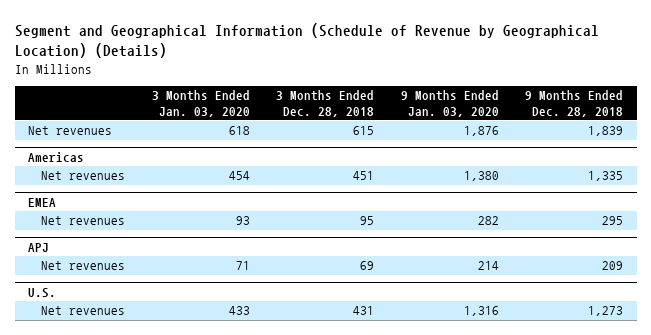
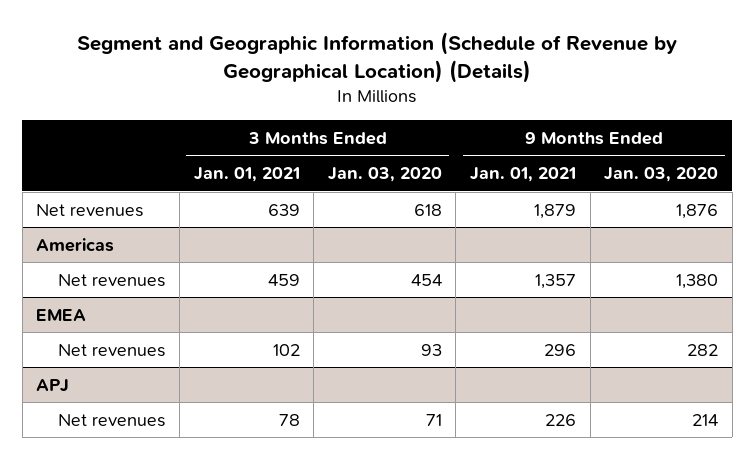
- Segment and Geographical Information (Schedule of Revenue by Geographical Location) (Details)
+ Segment and Geographic Information (Schedule of Revenue by Geographical Location) (Details)
- | 3 Months Ended Jan. 03, 2020 | 3 Months Ended Dec. 28, 2018 | 9 Months Ended Jan. 03, 2020 | 9 Months Ended Dec. 28, 2018
+ | 3 Months Ended Jan. 01, 2021 | 3 Months Ended Jan. 03, 2020 | 9 Months Ended Jan. 01, 2021 | 9 Months Ended Jan. 03, 2020
- U.S.
- Net revenues | 433 | 431 | 1,316 | 1,273

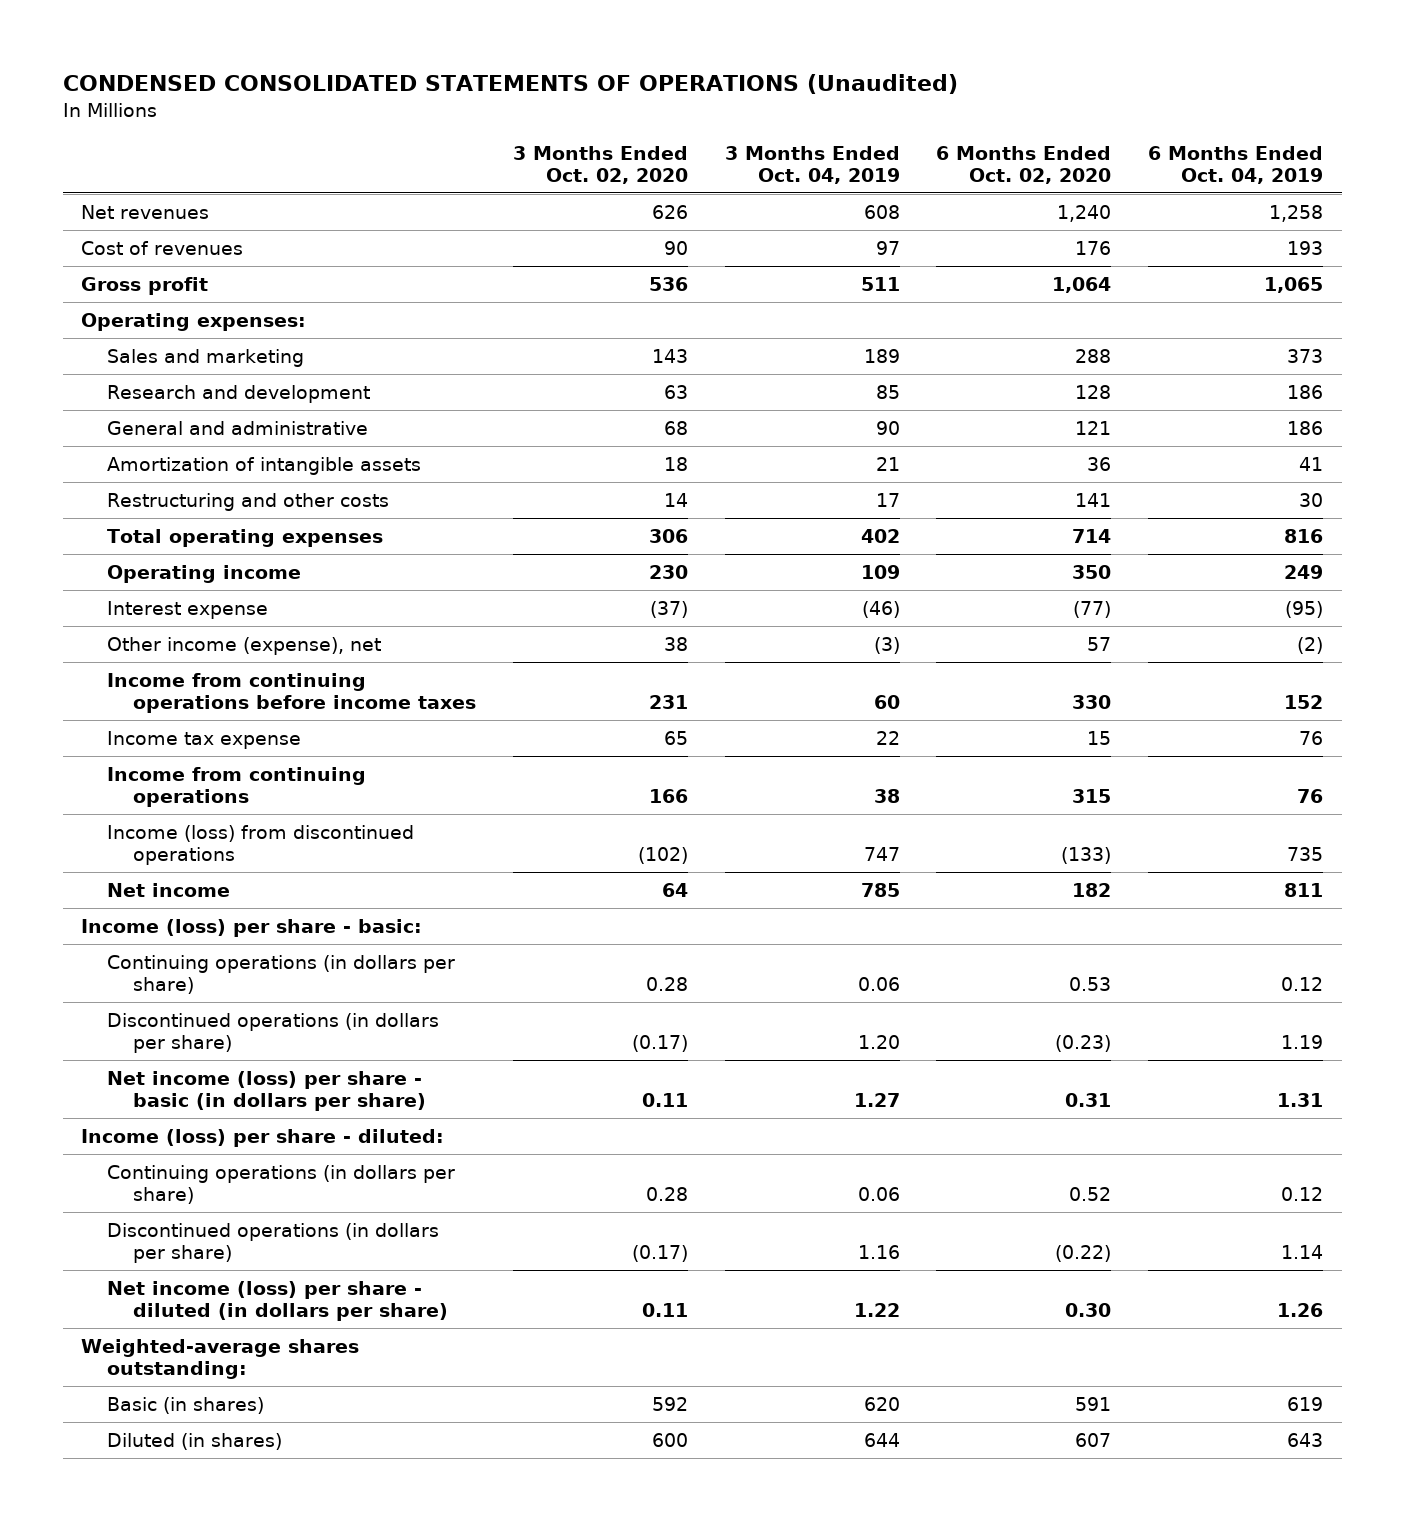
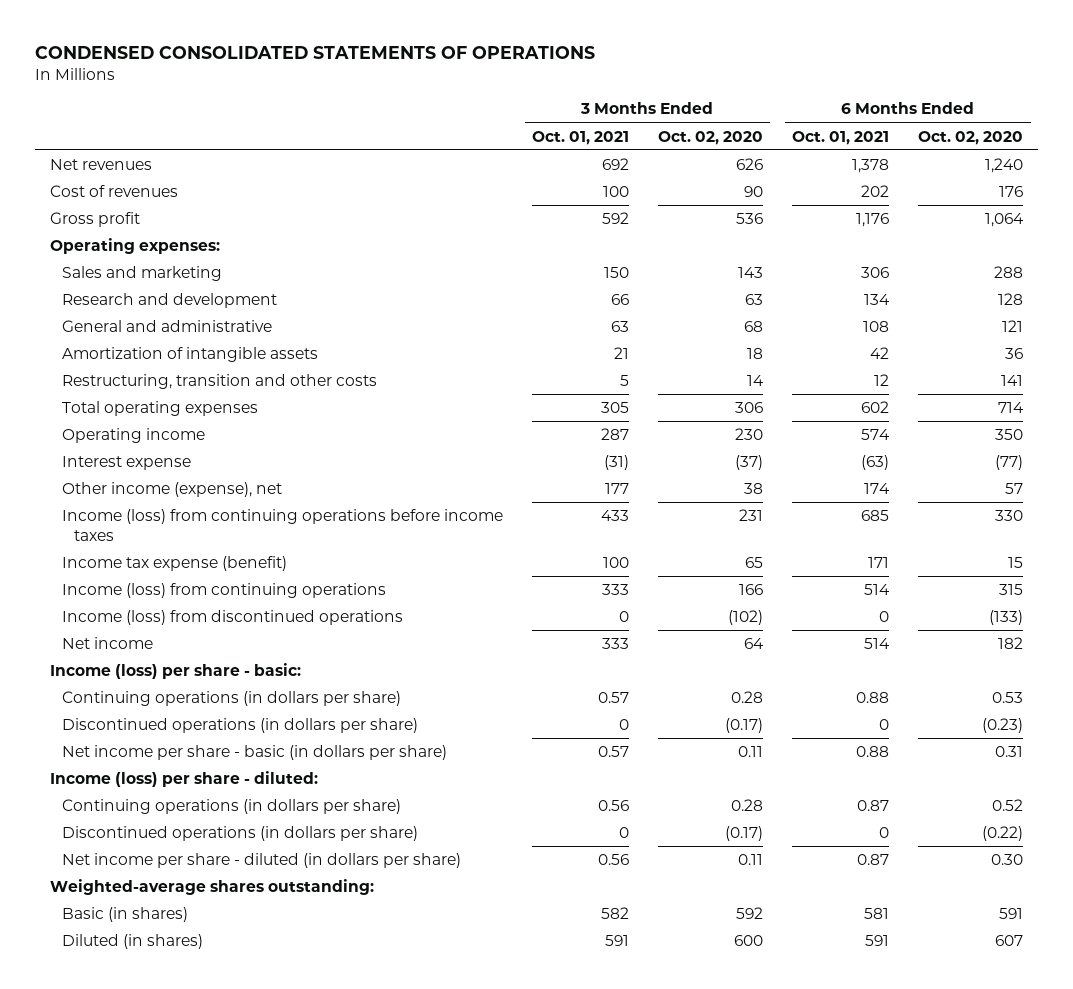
- CONDENSED CONSOLIDATED STATEMENTS OF OPERATIONS (Unaudited)
+ CONDENSED CONSOLIDATED STATEMENTS OF OPERATIONS
- | 3 Months Ended Oct. 02, 2020 | 3 Months Ended Oct. 04, 2019 | 6 Months Ended Oct. 02, 2020 | 6 Months Ended Oct. 04, 2019
+ | 3 Months Ended Oct. 01, 2021 | 3 Months Ended Oct. 02, 2020 | 6 Months Ended Oct. 01, 2021 | 6 Months Ended Oct. 02, 2020
- Restructuring and other costs | 14 | 17 | 141 | 30
+ Restructuring, transition and other costs | 5 | 14 | 12 | 141
- Income from continuing operations before income taxes | 231 | 60 | 330 | 152
- Income tax expense | 65 | 22 | 15 | 76
- Income from continuing operations | 166 | 38 | 315 | 76
+ Income (loss) from continuing operations before income taxes | 433 | 231 | 685 | 330
+ Income tax expense (benefit) | 100 | 65 | 171 | 15
+ Income (loss) from continuing operations | 333 | 166 | 514 | 315
- Net income (loss) per share - basic (in dollars per share) | 0.11 | 1.27 | 0.31 | 1.31
+ Net income per share - basic (in dollars per share) | 0.57 | 0.11 | 0.88 | 0.31
- Net income (loss) per share - diluted (in dollars per share) | 0.11 | 1.22 | 0.30 | 1.26
+ Net income per share - diluted (in dollars per share) | 0.56 | 0.11 | 0.87 | 0.30

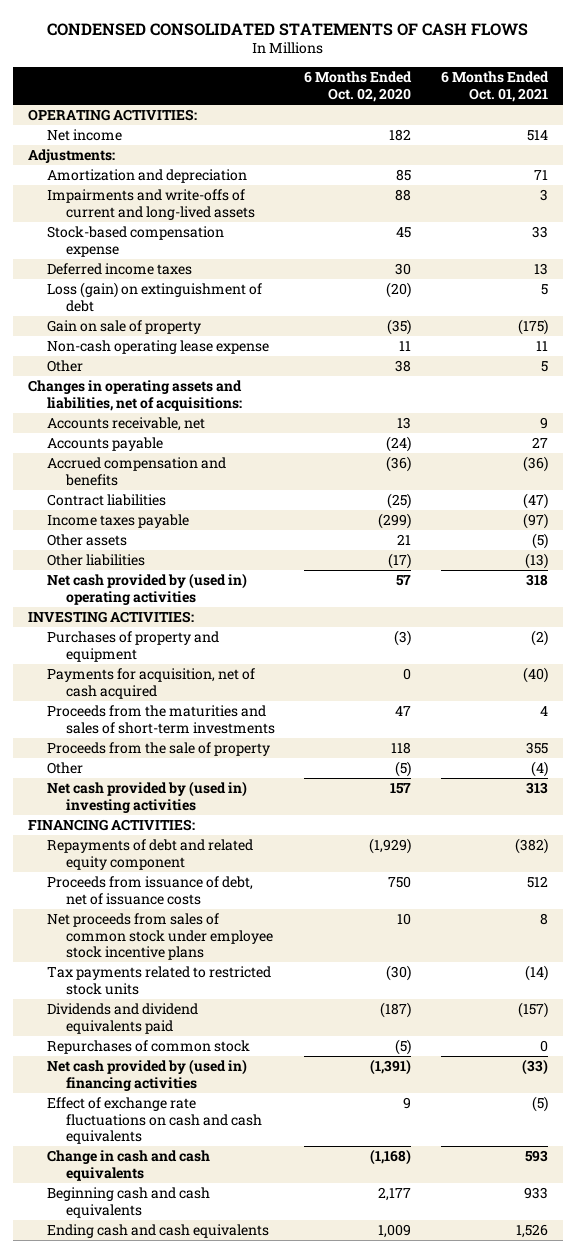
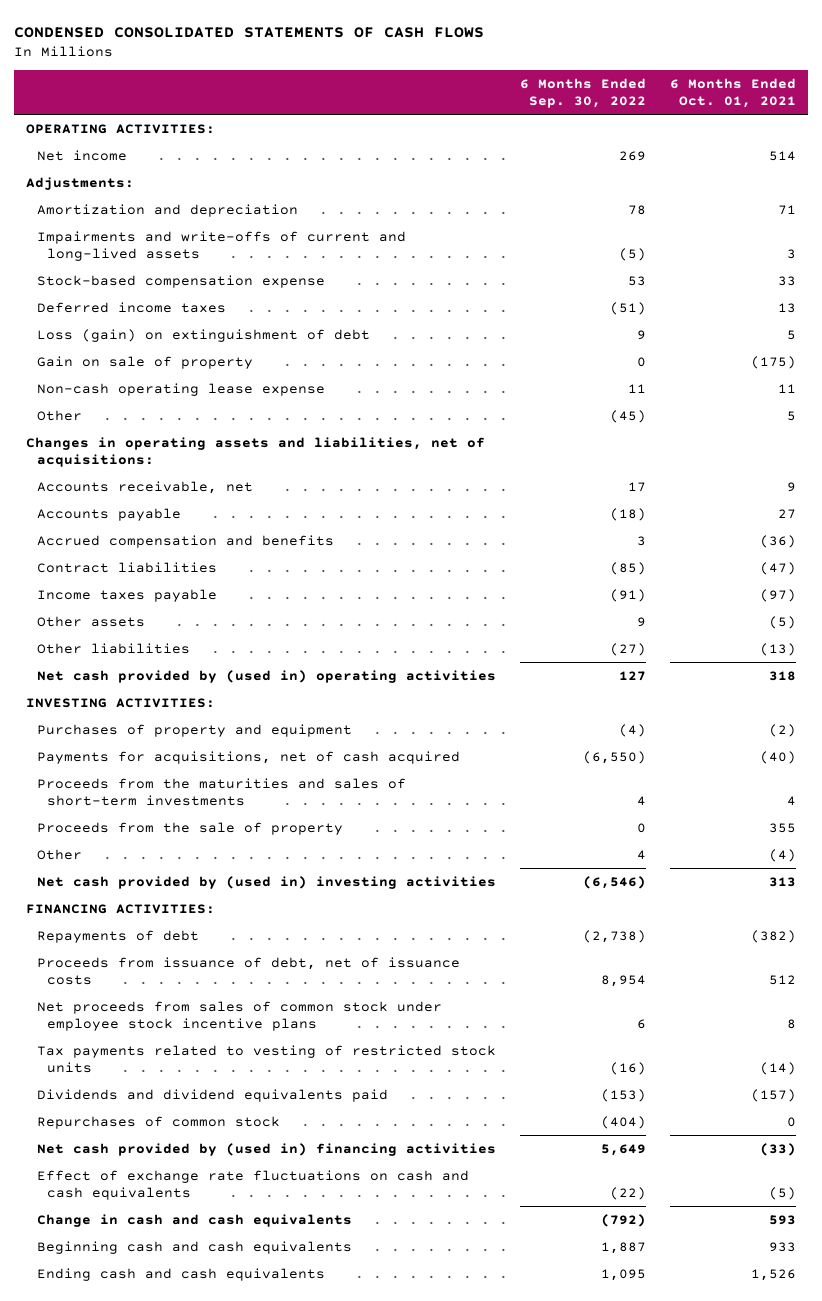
- | 6 Months Ended Oct. 02, 2020 | 6 Months Ended Oct. 01, 2021
+ | 6 Months Ended Sep. 30, 2022 | 6 Months Ended Oct. 01, 2021
- Payments for acquisition, net of cash acquired | 0 | (40)
+ Payments for acquisitions, net of cash acquired | (6,550) | (40)
- Repayments of debt and related equity component | (1,929) | (382)
+ Repayments of debt | (2,738) | (382)
- Tax payments related to restricted stock units | (30) | (14)
+ Tax payments related to vesting of restricted stock units | (16) | (14)

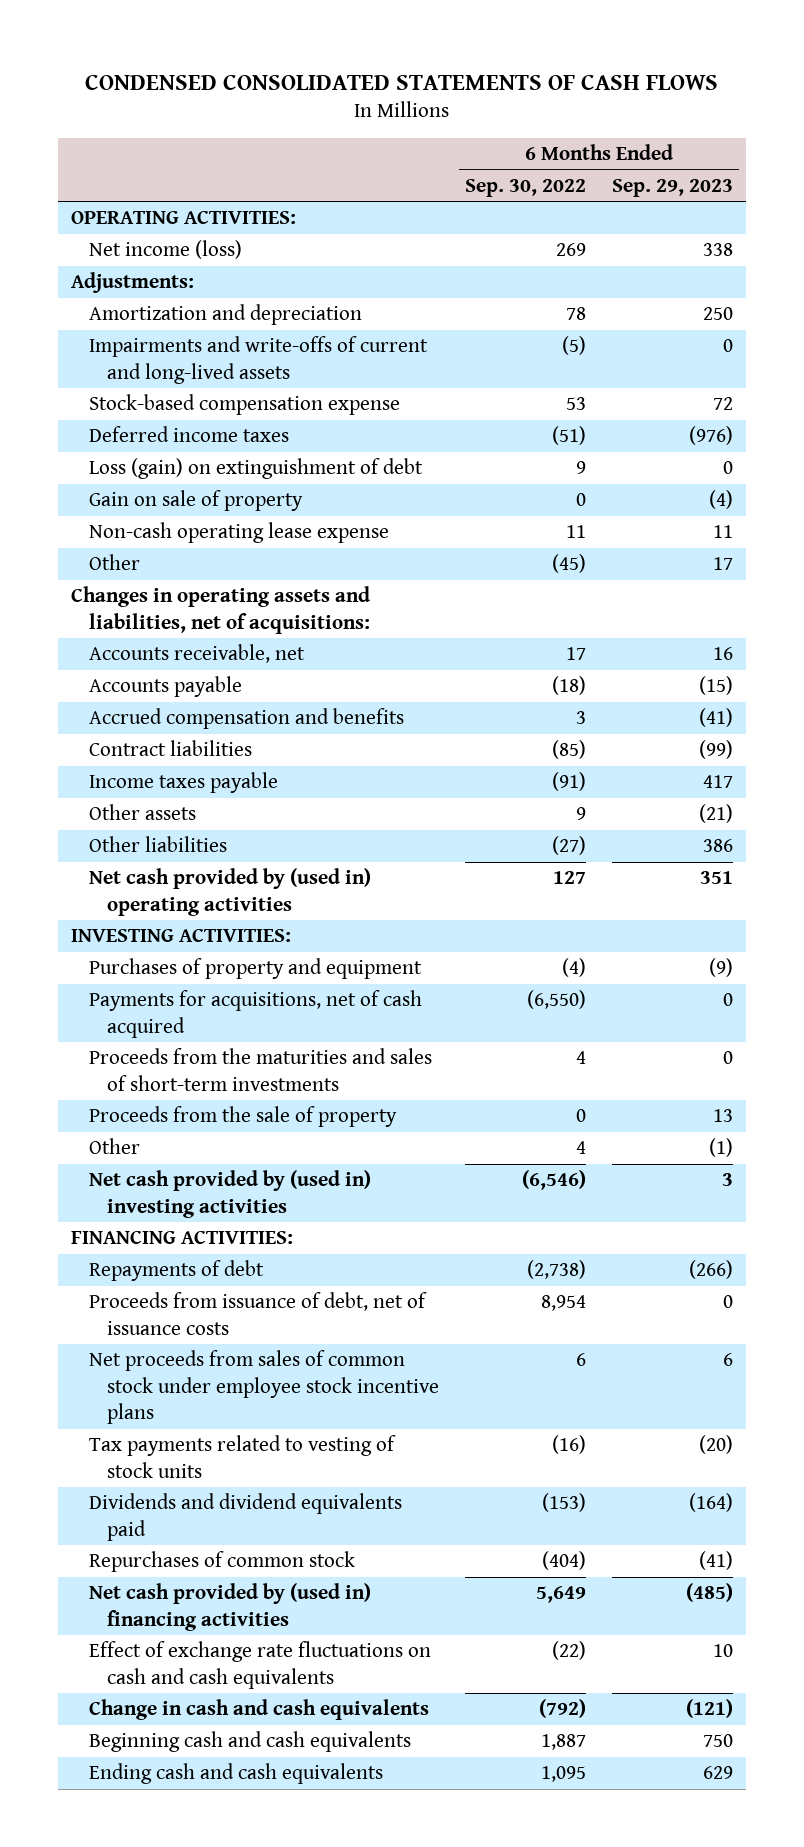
- | 6 Months Ended Sep. 30, 2022 | 6 Months Ended Oct. 01, 2021
+ | 6 Months Ended Sep. 30, 2022 | 6 Months Ended Sep. 29, 2023
- Net income | 269 | 514
+ Net income (loss) | 269 | 338
- Tax payments related to vesting of restricted stock units | (16) | (14)
+ Tax payments related to vesting of stock units | (16) | (20)

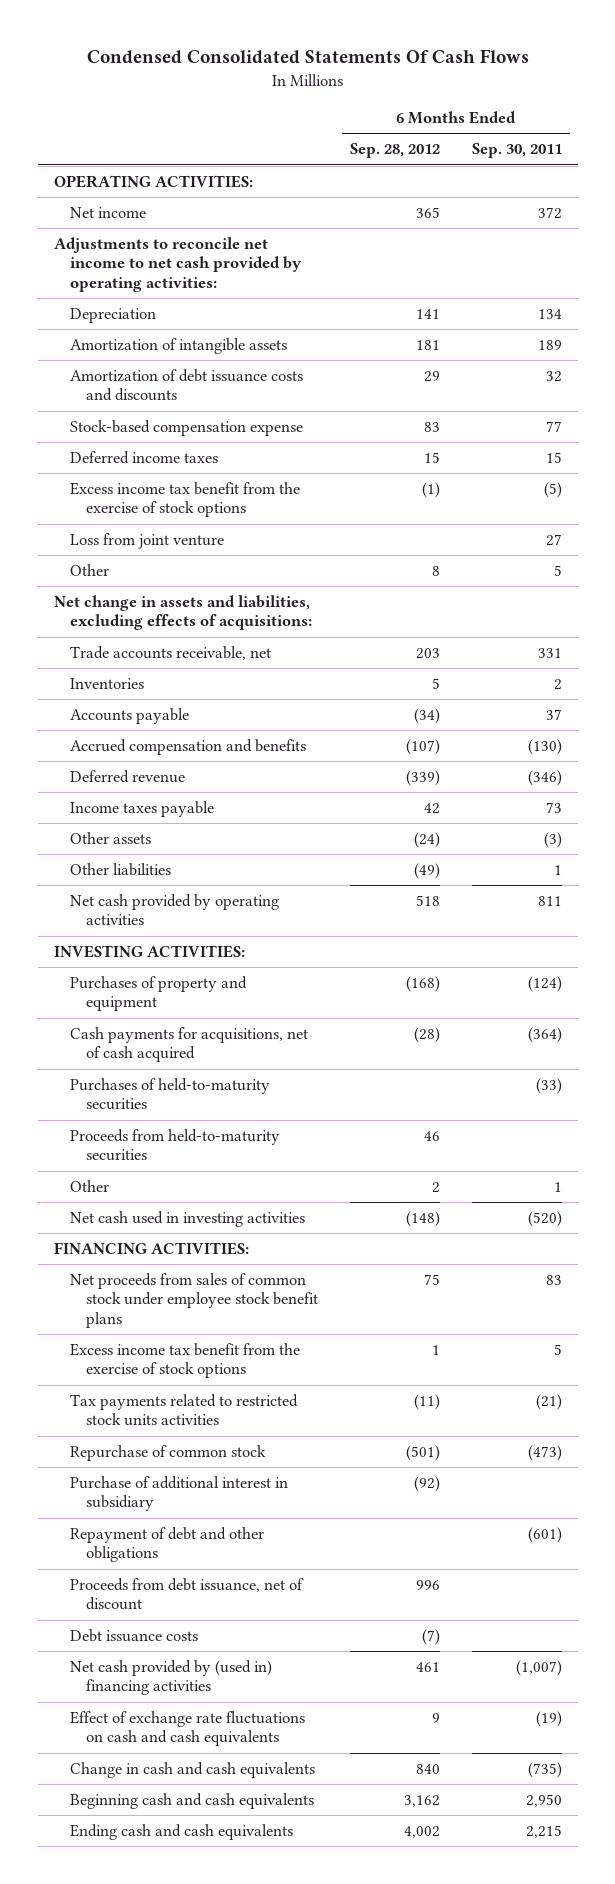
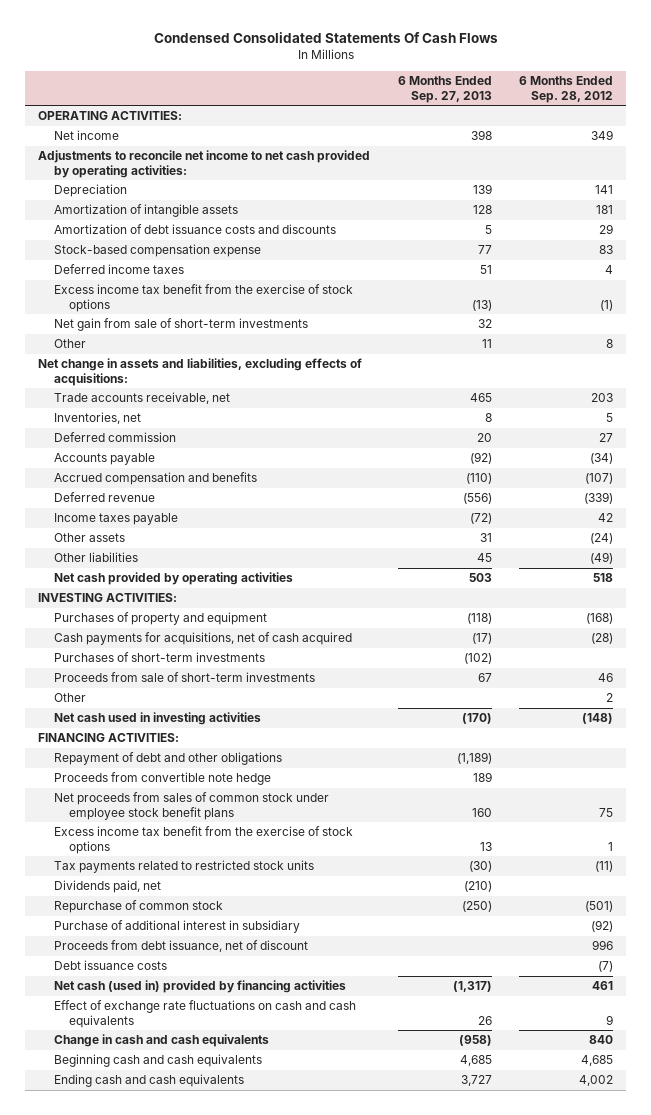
- | 6 Months Ended Sep. 28, 2012 | 6 Months Ended Sep. 30, 2011
+ | 6 Months Ended Sep. 27, 2013 | 6 Months Ended Sep. 28, 2012
- Net income | 365 | 372
+ Net income | 398 | 349
- Deferred income taxes | 15 | 15
+ Deferred income taxes | 51 | 4
- Loss from joint venture | | 27
+ Net gain from sale of short-term investments | 32 |
- Inventories | 5 | 2
+ Inventories, net | 8 | 5
+ Deferred commission | 20 | 27
- Purchases of held-to-maturity securities | | (33)
- Proceeds from held-to-maturity securities | 46 |
+ Purchases of short-term investments | (102) |
+ Proceeds from sale of short-term investments | 67 | 46
moved up: Repayment of debt and other obligations | (1,189) |
+ Proceeds from convertible note hedge | 189 |
- Tax payments related to restricted stock units activities | (11) | (21)
+ Tax payments related to restricted stock units | (30) | (11)
+ Dividends paid, net | (210) |
- Net cash provided by (used in) financing activities | 461 | (1,007)
+ Net cash (used in) provided by financing activities | (1,317) | 461
- Beginning cash and cash equivalents | 3,162 | 2,950
+ Beginning cash and cash equivalents | 4,685 | 4,685

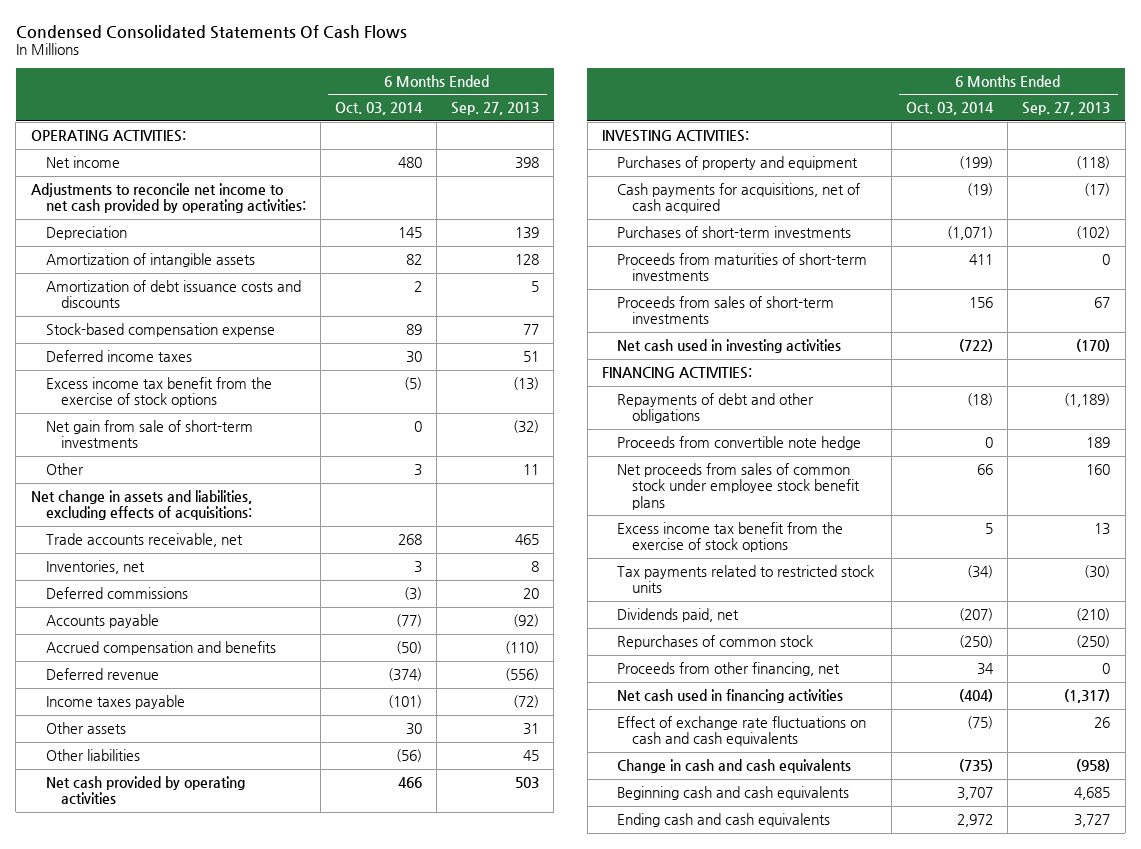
- | 6 Months Ended Sep. 27, 2013 | 6 Months Ended Sep. 28, 2012
+ | 6 Months Ended Oct. 03, 2014 | 6 Months Ended Sep. 27, 2013
- Net gain from sale of short-term investments | 32 |
+ Net gain from sale of short-term investments | 0 | (32)
- Deferred commission | 20 | 27
+ Deferred commissions | (3) | 20
- Proceeds from sale of short-term investments | 67 | 46
- Other | | 2
+ Proceeds from maturities of short-term investments | 411 | 0
+ Proceeds from sales of short-term investments | 156 | 67
- Repayment of debt and other obligations | (1,189) |
+ Repayments of debt and other obligations | (18) | (1,189)
- Repurchase of common stock | (250) | (501)
- Purchase of additional interest in subsidiary | | (92)
- Proceeds from debt issuance, net of discount | | 996
- Debt issuance costs | | (7)
- Net cash (used in) provided by financing activities | (1,317) | 461
+ Repurchases of common stock | (250) | (250)
+ Proceeds from other financing, net | 34 | 0
+ Net cash used in financing activities | (404) | (1,317)

